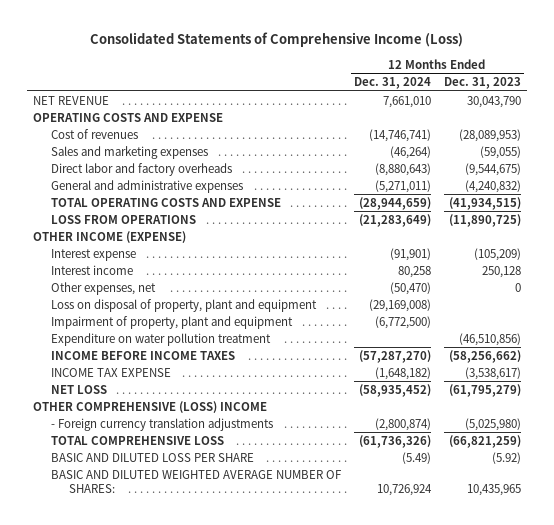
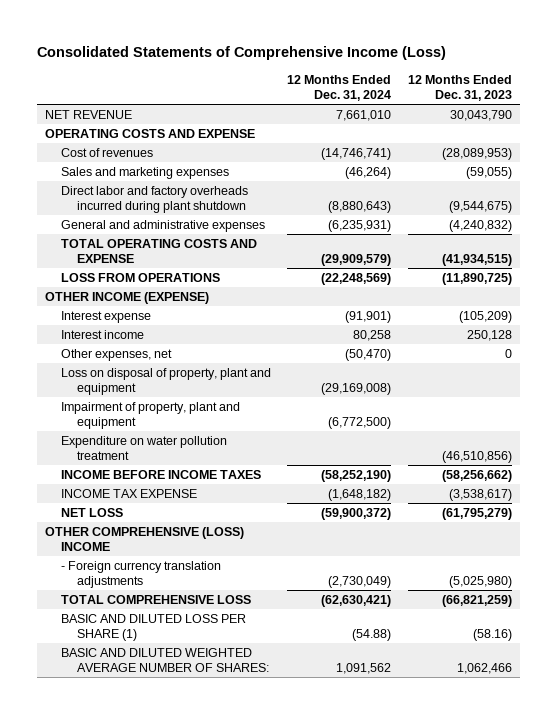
- Direct labor and factory overheads | (8,880,643) | (9,544,675)
- General and administrative expenses | (5,271,011) | (4,240,832)
- TOTAL OPERATING COSTS AND EXPENSE | (28,944,659) | (41,934,515)
- LOSS FROM OPERATIONS | (21,283,649) | (11,890,725)
+ Direct labor and factory overheads incurred during plant shutdown | (8,880,643) | (9,544,675)
+ General and administrative expenses | (6,235,931) | (4,240,832)
+ TOTAL OPERATING COSTS AND EXPENSE | (29,909,579) | (41,934,515)
+ LOSS FROM OPERATIONS | (22,248,569) | (11,890,725)
- INCOME BEFORE INCOME TAXES | (57,287,270) | (58,256,662)
+ INCOME BEFORE INCOME TAXES | (58,252,190) | (58,256,662)
- NET LOSS | (58,935,452) | (61,795,279)
+ NET LOSS | (59,900,372) | (61,795,279)
- - Foreign currency translation adjustments | (2,800,874) | (5,025,980)
- TOTAL COMPREHENSIVE LOSS | (61,736,326) | (66,821,259)
- BASIC AND DILUTED LOSS PER SHARE | (5.49) | (5.92)
- BASIC AND DILUTED WEIGHTED AVERAGE NUMBER OF SHARES: | 10,726,924 | 10,435,965
+ - Foreign currency translation adjustments | (2,730,049) | (5,025,980)
+ TOTAL COMPREHENSIVE LOSS | (62,630,421) | (66,821,259)
+ BASIC AND DILUTED LOSS PER SHARE (1) | (54.88) | (58.16)
+ BASIC AND DILUTED WEIGHTED AVERAGE NUMBER OF SHARES: | 1,091,562 | 1,062,466

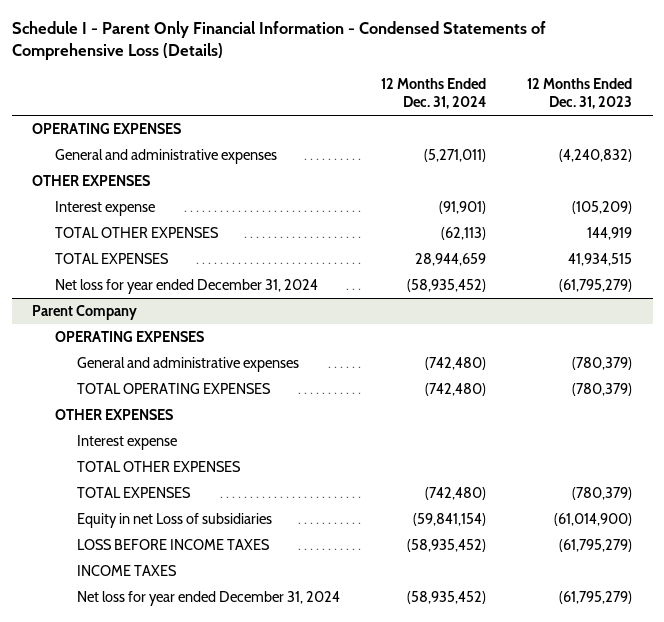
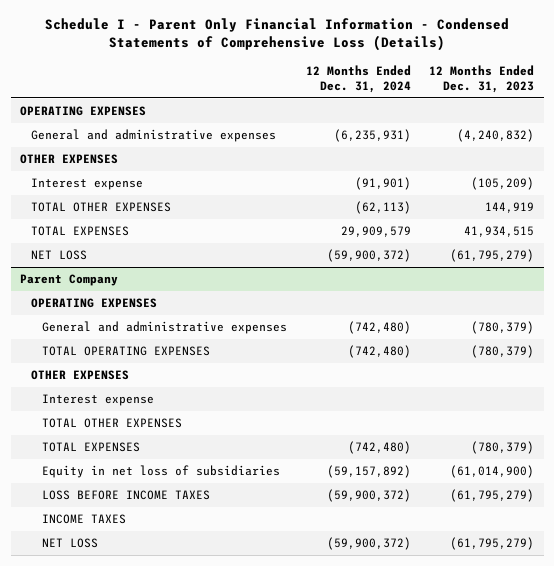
- General and administrative expenses | (5,271,011) | (4,240,832)
+ General and administrative expenses | (6,235,931) | (4,240,832)
- TOTAL EXPENSES | 28,944,659 | 41,934,515
- Net loss for year ended December 31, 2024 | (58,935,452) | (61,795,279)
+ TOTAL EXPENSES | 29,909,579 | 41,934,515
+ NET LOSS | (59,900,372) | (61,795,279)
@ Parent Company
- Equity in net Loss of subsidiaries | (59,841,154) | (61,014,900)
- LOSS BEFORE INCOME TAXES | (58,935,452) | (61,795,279)
+ Equity in net loss of subsidiaries | (59,157,892) | (61,014,900)
+ LOSS BEFORE INCOME TAXES | (59,900,372) | (61,795,279)
- Net loss for year ended December 31, 2024 | (58,935,452) | (61,795,279)
+ NET LOSS | (59,900,372) | (61,795,279)

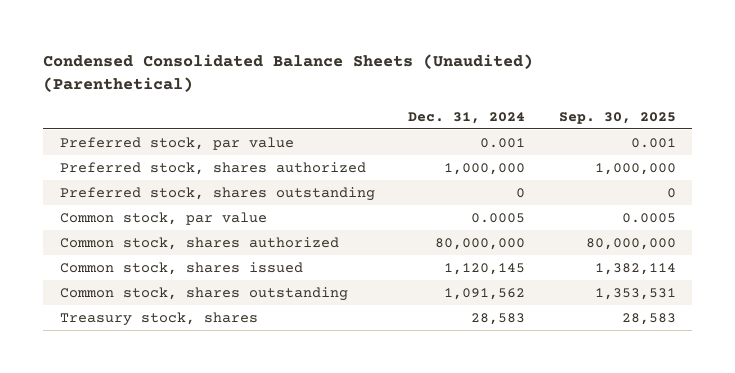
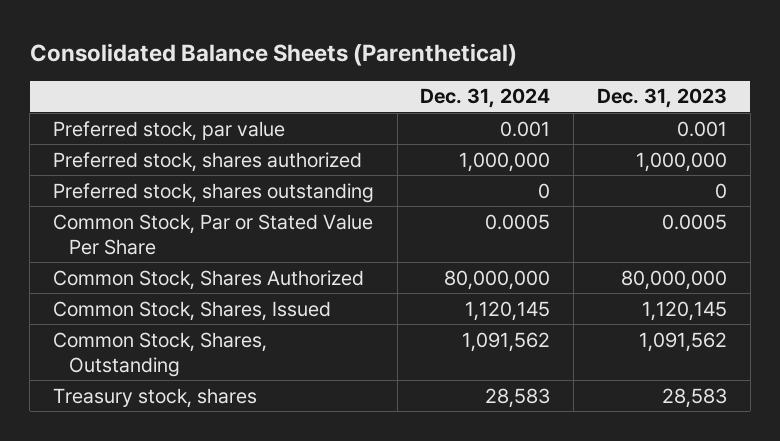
- Condensed Consolidated Balance Sheets (Unaudited) (Parenthetical)
+ Consolidated Balance Sheets (Parenthetical)
- | Dec. 31, 2024 | Sep. 30, 2025
+ | Dec. 31, 2024 | Dec. 31, 2023
- Common stock, par value | 0.0005 | 0.0005
- Common stock, shares authorized | 80,000,000 | 80,000,000
- Common stock, shares issued | 1,120,145 | 1,382,114
- Common stock, shares outstanding | 1,091,562 | 1,353,531
+ Common Stock, Par or Stated Value Per Share | 0.0005 | 0.0005
+ Common Stock, Shares Authorized | 80,000,000 | 80,000,000
+ Common Stock, Shares, Issued | 1,120,145 | 1,120,145
+ Common Stock, Shares, Outstanding | 1,091,562 | 1,091,562

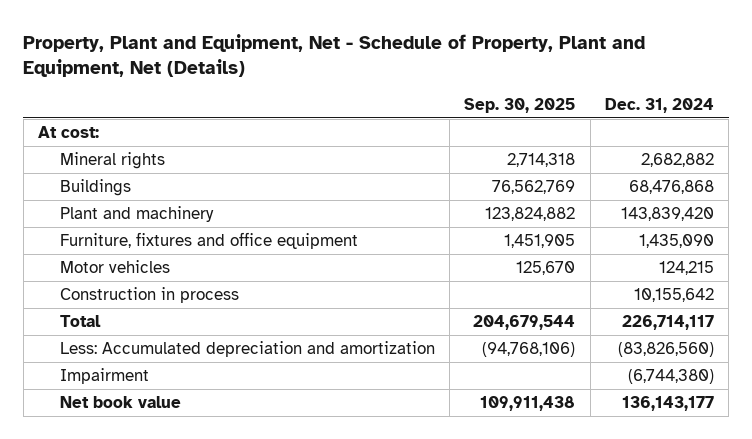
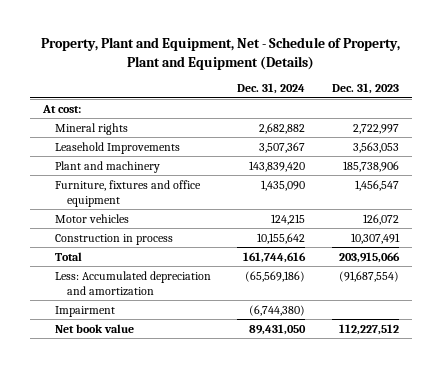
- Property, Plant and Equipment, Net - Schedule of Property, Plant and Equipment, Net (Details)
+ Property, Plant and Equipment, Net - Schedule of Property, Plant and Equipment (Details)
- | Sep. 30, 2025 | Dec. 31, 2024
+ | Dec. 31, 2024 | Dec. 31, 2023
- Buildings | 76,562,769 | 68,476,868
+ Leasehold Improvements | 3,507,367 | 3,563,053
- Total | 204,679,544 | 226,714,117
- Less: Accumulated depreciation and amortization | (94,768,106) | (83,826,560)
+ Total | 161,744,616 | 203,915,066
+ Less: Accumulated depreciation and amortization | (65,569,186) | (91,687,554)
- Net book value | 109,911,438 | 136,143,177
+ Net book value | 89,431,050 | 112,227,512

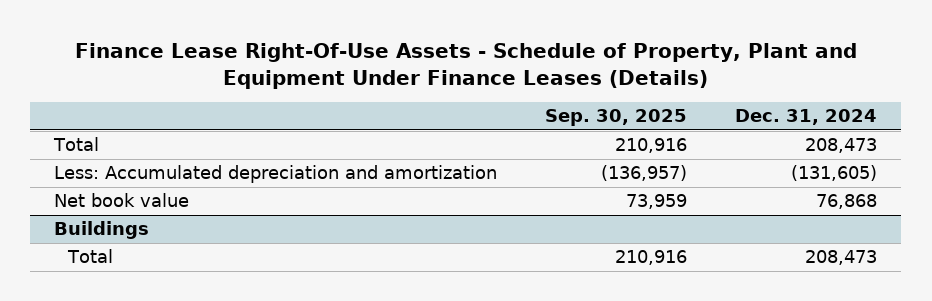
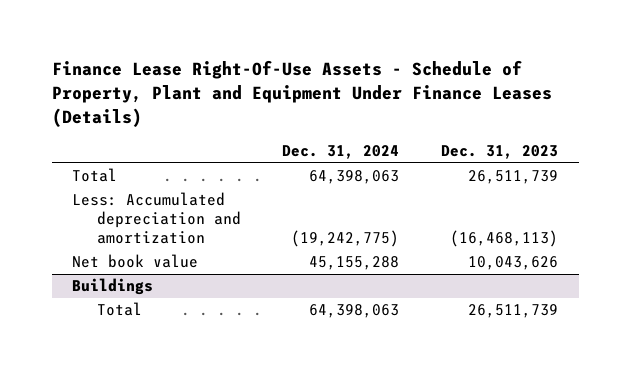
- | Sep. 30, 2025 | Dec. 31, 2024
+ | Dec. 31, 2024 | Dec. 31, 2023
- Total | 210,916 | 208,473
- Less: Accumulated depreciation and amortization | (136,957) | (131,605)
- Net book value | 73,959 | 76,868
+ Total | 64,398,063 | 26,511,739
+ Less: Accumulated depreciation and amortization | (19,242,775) | (16,468,113)
+ Net book value | 45,155,288 | 10,043,626
@ Buildings
- Total | 210,916 | 208,473
+ Total | 64,398,063 | 26,511,739

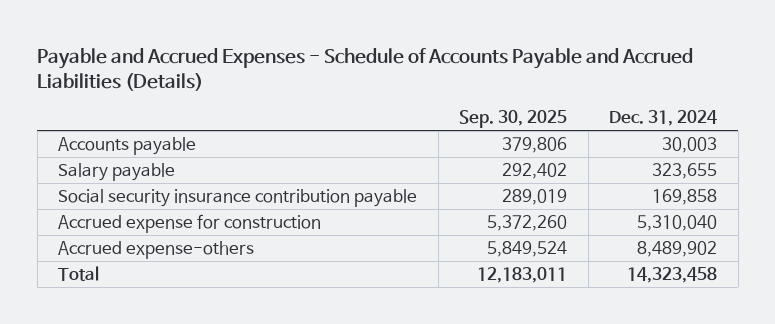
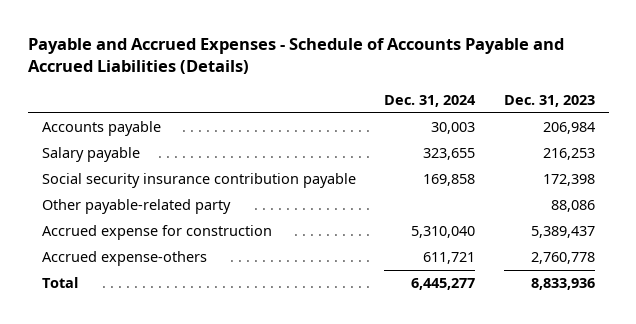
- | Sep. 30, 2025 | Dec. 31, 2024
+ | Dec. 31, 2024 | Dec. 31, 2023
+ Other payable-related party | | 88,086
- Accrued expense-others | 5,849,524 | 8,489,902
- Total | 12,183,011 | 14,323,458
+ Accrued expense-others | 611,721 | 2,760,778
+ Total | 6,445,277 | 8,833,936

